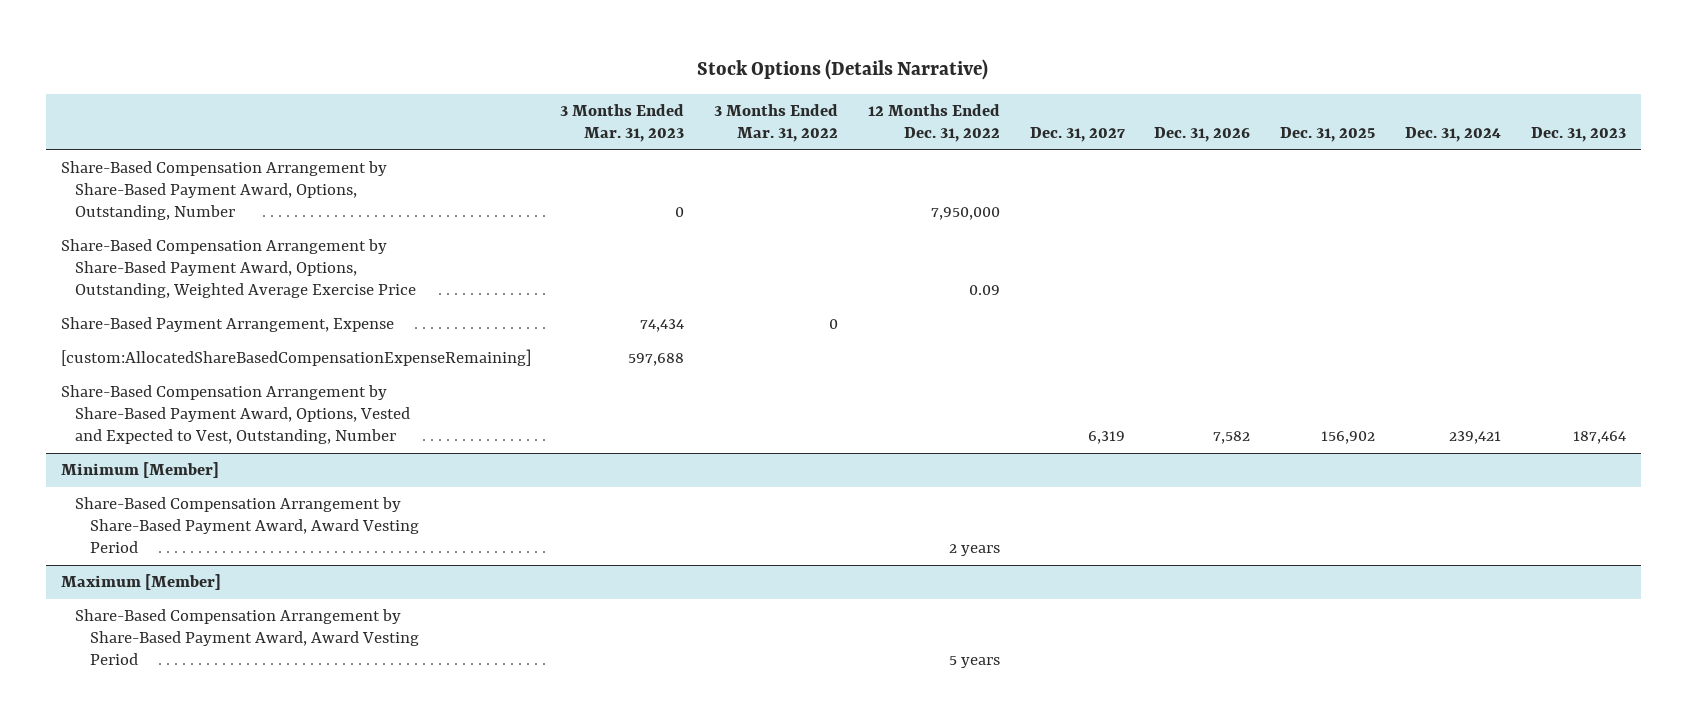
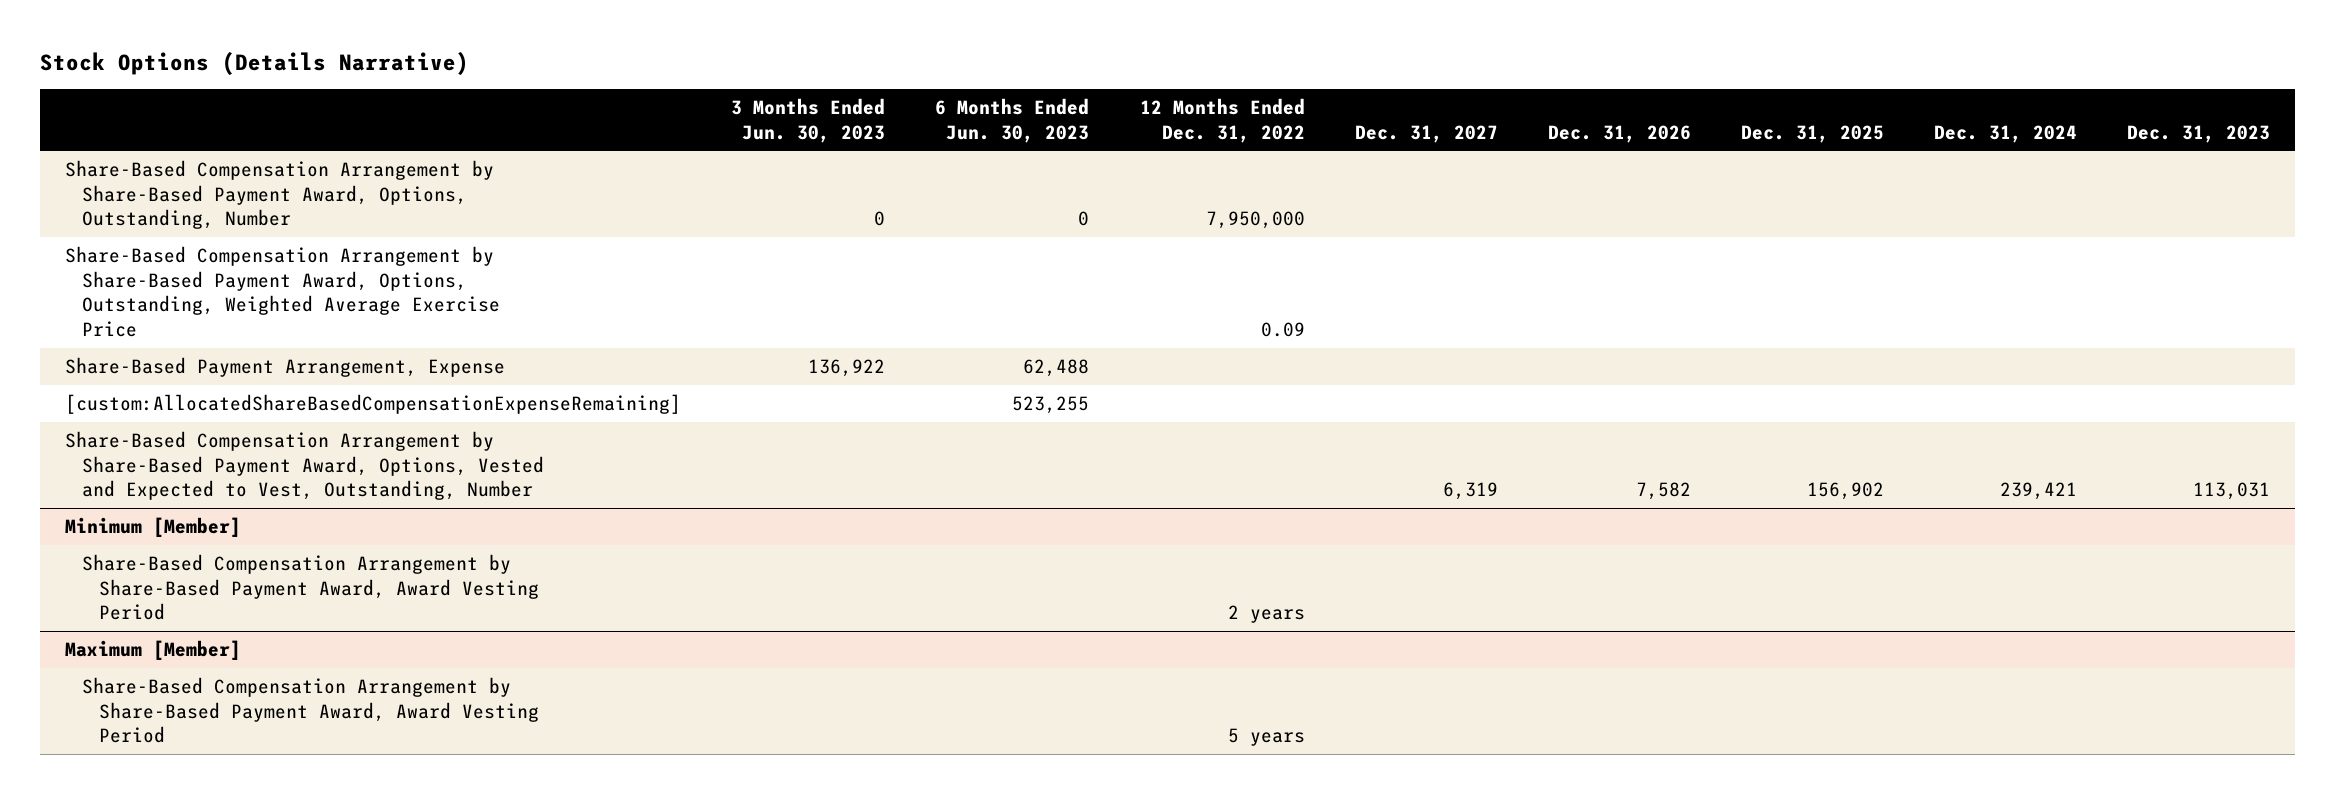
- | 3 Months Ended Mar. 31, 2023 | 3 Months Ended Mar. 31, 2022 | 12 Months Ended Dec. 31, 2022 | Dec. 31, 2027 | Dec. 31, 2026 | Dec. 31, 2025 | Dec. 31, 2024 | Dec. 31, 2023
+ | 3 Months Ended Jun. 30, 2023 | 6 Months Ended Jun. 30, 2023 | 12 Months Ended Dec. 31, 2022 | Dec. 31, 2027 | Dec. 31, 2026 | Dec. 31, 2025 | Dec. 31, 2024 | Dec. 31, 2023
- Share-Based Compensation Arrangement by Share-Based Payment Award, Options, Vested and Expected to Vest, Outstanding, Number | | | | 6,319 | 7,582 | 156,902 | 239,421 | 187,464
+ Share-Based Compensation Arrangement by Share-Based Payment Award, Options, Vested and Expected to Vest, Outstanding, Number | | | | 6,319 | 7,582 | 156,902 | 239,421 | 113,031

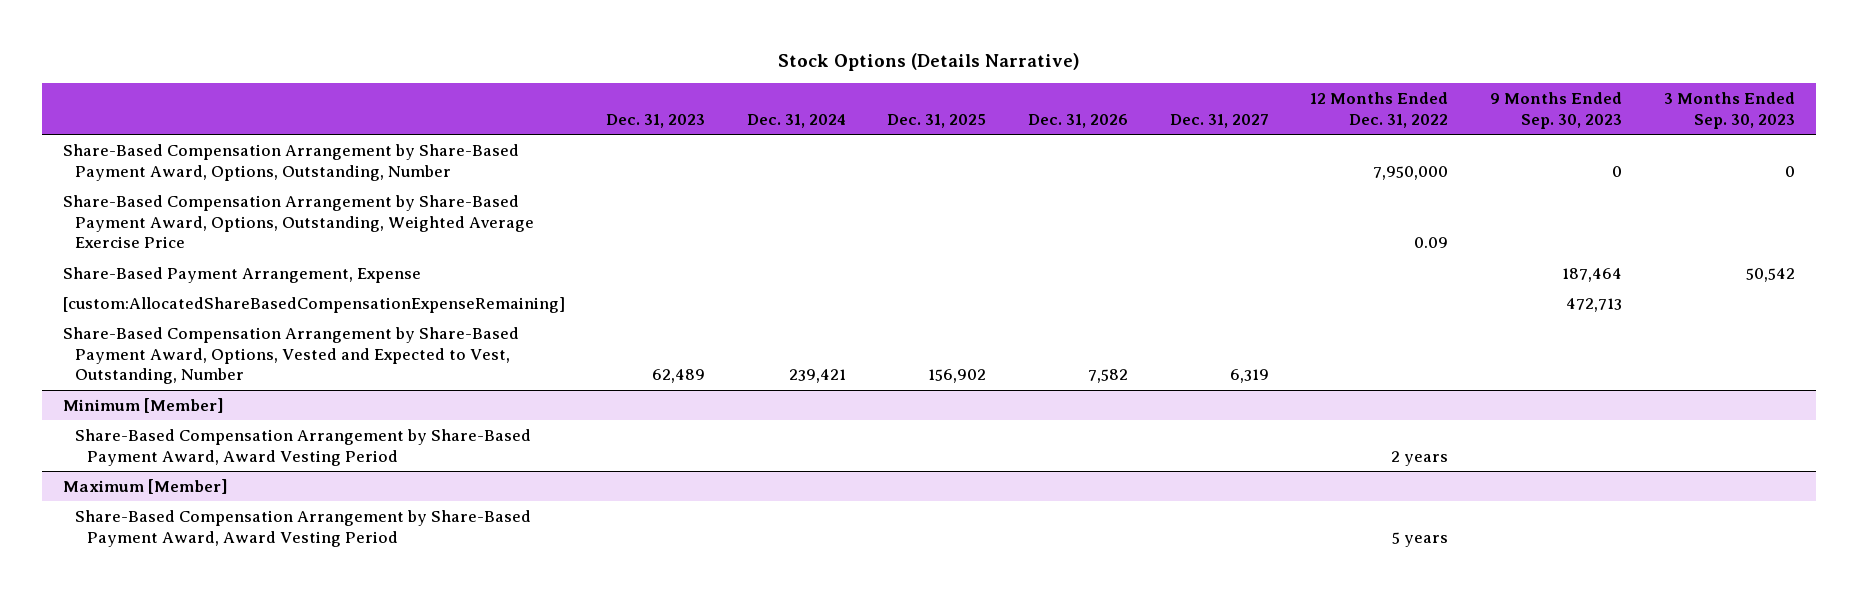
- | 3 Months Ended Jun. 30, 2023 | 6 Months Ended Jun. 30, 2023 | 12 Months Ended Dec. 31, 2022 | Dec. 31, 2027 | Dec. 31, 2026 | Dec. 31, 2025 | Dec. 31, 2024 | Dec. 31, 2023
+ | Dec. 31, 2023 | Dec. 31, 2024 | Dec. 31, 2025 | Dec. 31, 2026 | Dec. 31, 2027 | 12 Months Ended Dec. 31, 2022 | 9 Months Ended Sep. 30, 2023 | 3 Months Ended Sep. 30, 2023
- Share-Based Compensation Arrangement by Share-Based Payment Award, Options, Vested and Expected to Vest, Outstanding, Number | | | | 6,319 | 7,582 | 156,902 | 239,421 | 113,031
+ Share-Based Compensation Arrangement by Share-Based Payment Award, Options, Vested and Expected to Vest, Outstanding, Number | 62,489 | 239,421 | 156,902 | 7,582 | 6,319 | | |

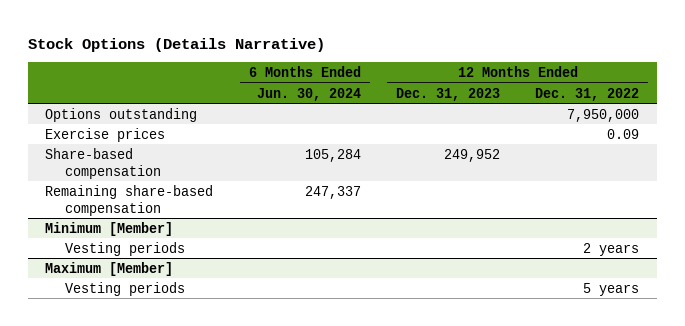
- | Dec. 31, 2023 | Dec. 31, 2024 | Dec. 31, 2025 | Dec. 31, 2026 | Dec. 31, 2027 | 12 Months Ended Dec. 31, 2022 | 9 Months Ended Sep. 30, 2023 | 3 Months Ended Sep. 30, 2023
+ | 6 Months Ended Jun. 30, 2024 | 12 Months Ended Dec. 31, 2023 | 12 Months Ended Dec. 31, 2022
- Share-Based Compensation Arrangement by Share-Based Payment Award, Options, Outstanding, Number | | | | | | 7,950,000 | 0 | 0
- Share-Based Compensation Arrangement by Share-Based Payment Award, Options, Outstanding, Weighted Average Exercise Price | | | | | | 0.09 | |
- Share-Based Payment Arrangement, Expense | | | | | | | 187,464 | 50,542
- [custom:AllocatedShareBasedCompensationExpenseRemaining] | | | | | | | 472,713 |
- Share-Based Compensation Arrangement by Share-Based Payment Award, Options, Vested and Expected to Vest, Outstanding, Number | 62,489 | 239,421 | 156,902 | 7,582 | 6,319 | | |
+ Options outstanding | | | 7,950,000
+ Exercise prices | | | 0.09
+ Share-based compensation | 105,284 | 249,952 |
+ Remaining share-based compensation | 247,337 | |
@ Minimum [Member]
- Share-Based Compensation Arrangement by Share-Based Payment Award, Award Vesting Period | | | | | | 2 years | |
+ Vesting periods | | | 2 years
@ Maximum [Member]
- Share-Based Compensation Arrangement by Share-Based Payment Award, Award Vesting Period | | | | | | 5 years | |
+ Vesting periods | | | 5 years

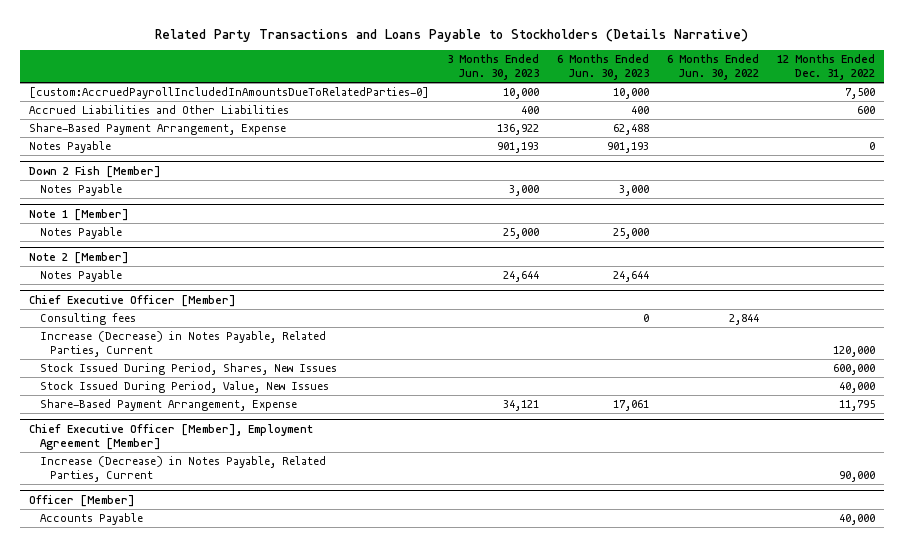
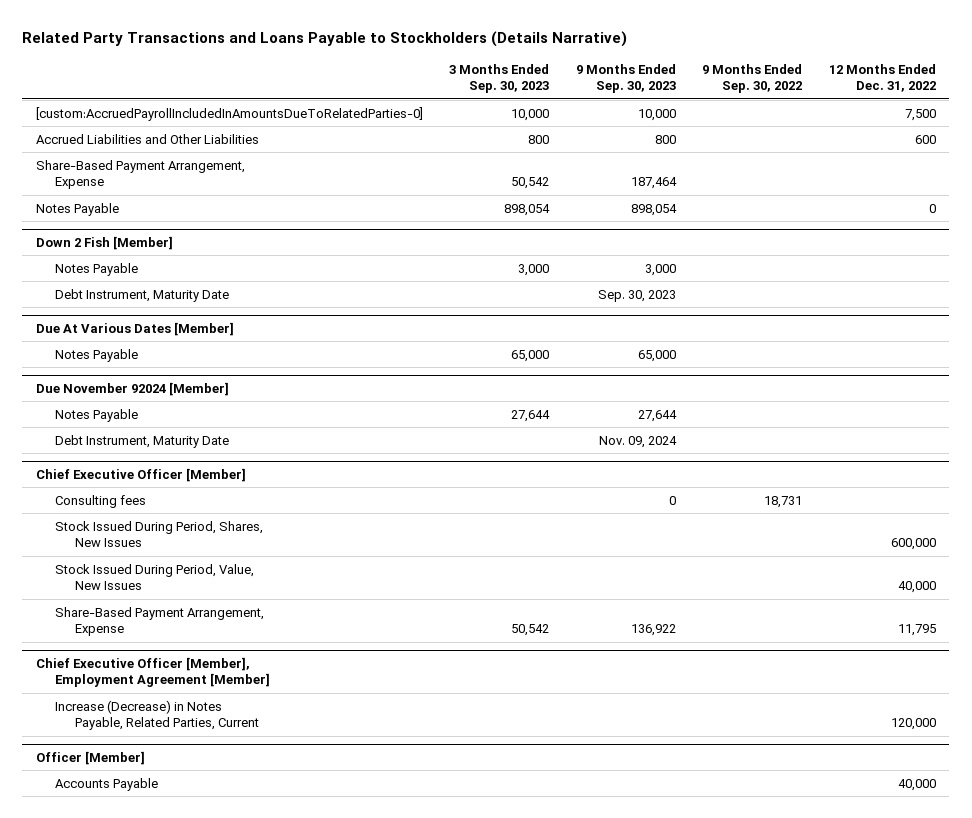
- | 3 Months Ended Jun. 30, 2023 | 6 Months Ended Jun. 30, 2023 | 6 Months Ended Jun. 30, 2022 | 12 Months Ended Dec. 31, 2022
+ | 3 Months Ended Sep. 30, 2023 | 9 Months Ended Sep. 30, 2023 | 9 Months Ended Sep. 30, 2022 | 12 Months Ended Dec. 31, 2022
- Note 1 [Member]
- Notes Payable | 25,000 | 25,000 | |
- Note 2 [Member]
- Notes Payable | 24,644 | 24,644 | |
@ Down 2 Fish [Member]
+ Debt Instrument, Maturity Date | | Sep. 30, 2023 | |
+ Due At Various Dates [Member]
+ Notes Payable | 65,000 | 65,000 | |
+ Due November 92024 [Member]
+ Notes Payable | 27,644 | 27,644 | |
+ Debt Instrument, Maturity Date | | Nov. 09, 2024 | |
@ Chief Executive Officer [Member]
- Increase (Decrease) in Notes Payable, Related Parties, Current | | | | 120,000
@ Chief Executive Officer [Member], Employment Agreement [Member]
- Increase (Decrease) in Notes Payable, Related Parties, Current | | | | 90,000
+ Increase (Decrease) in Notes Payable, Related Parties, Current | | | | 120,000

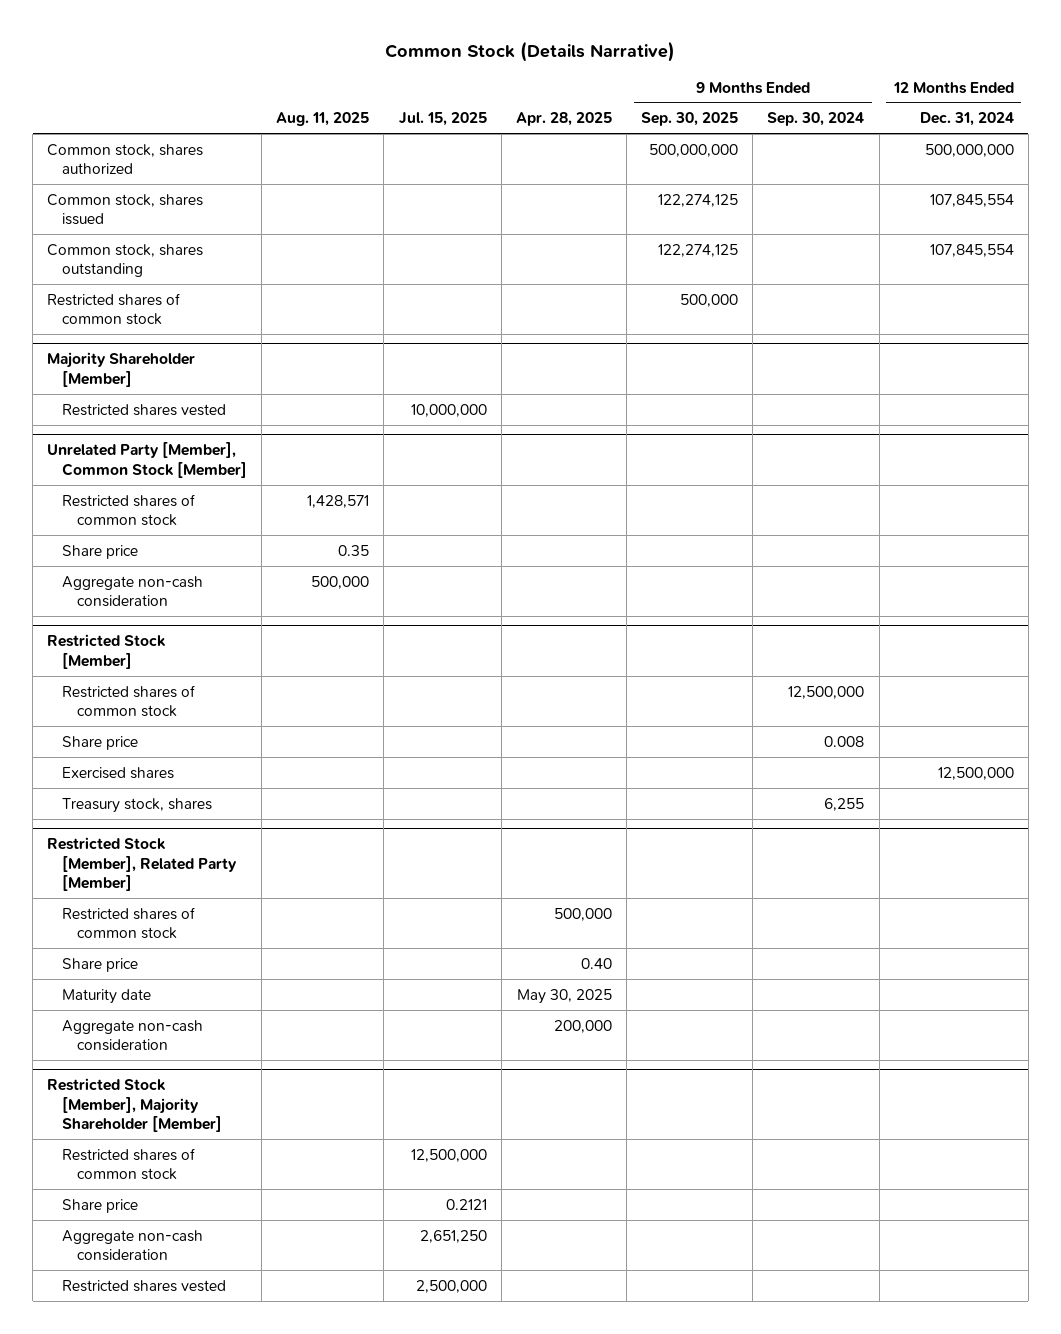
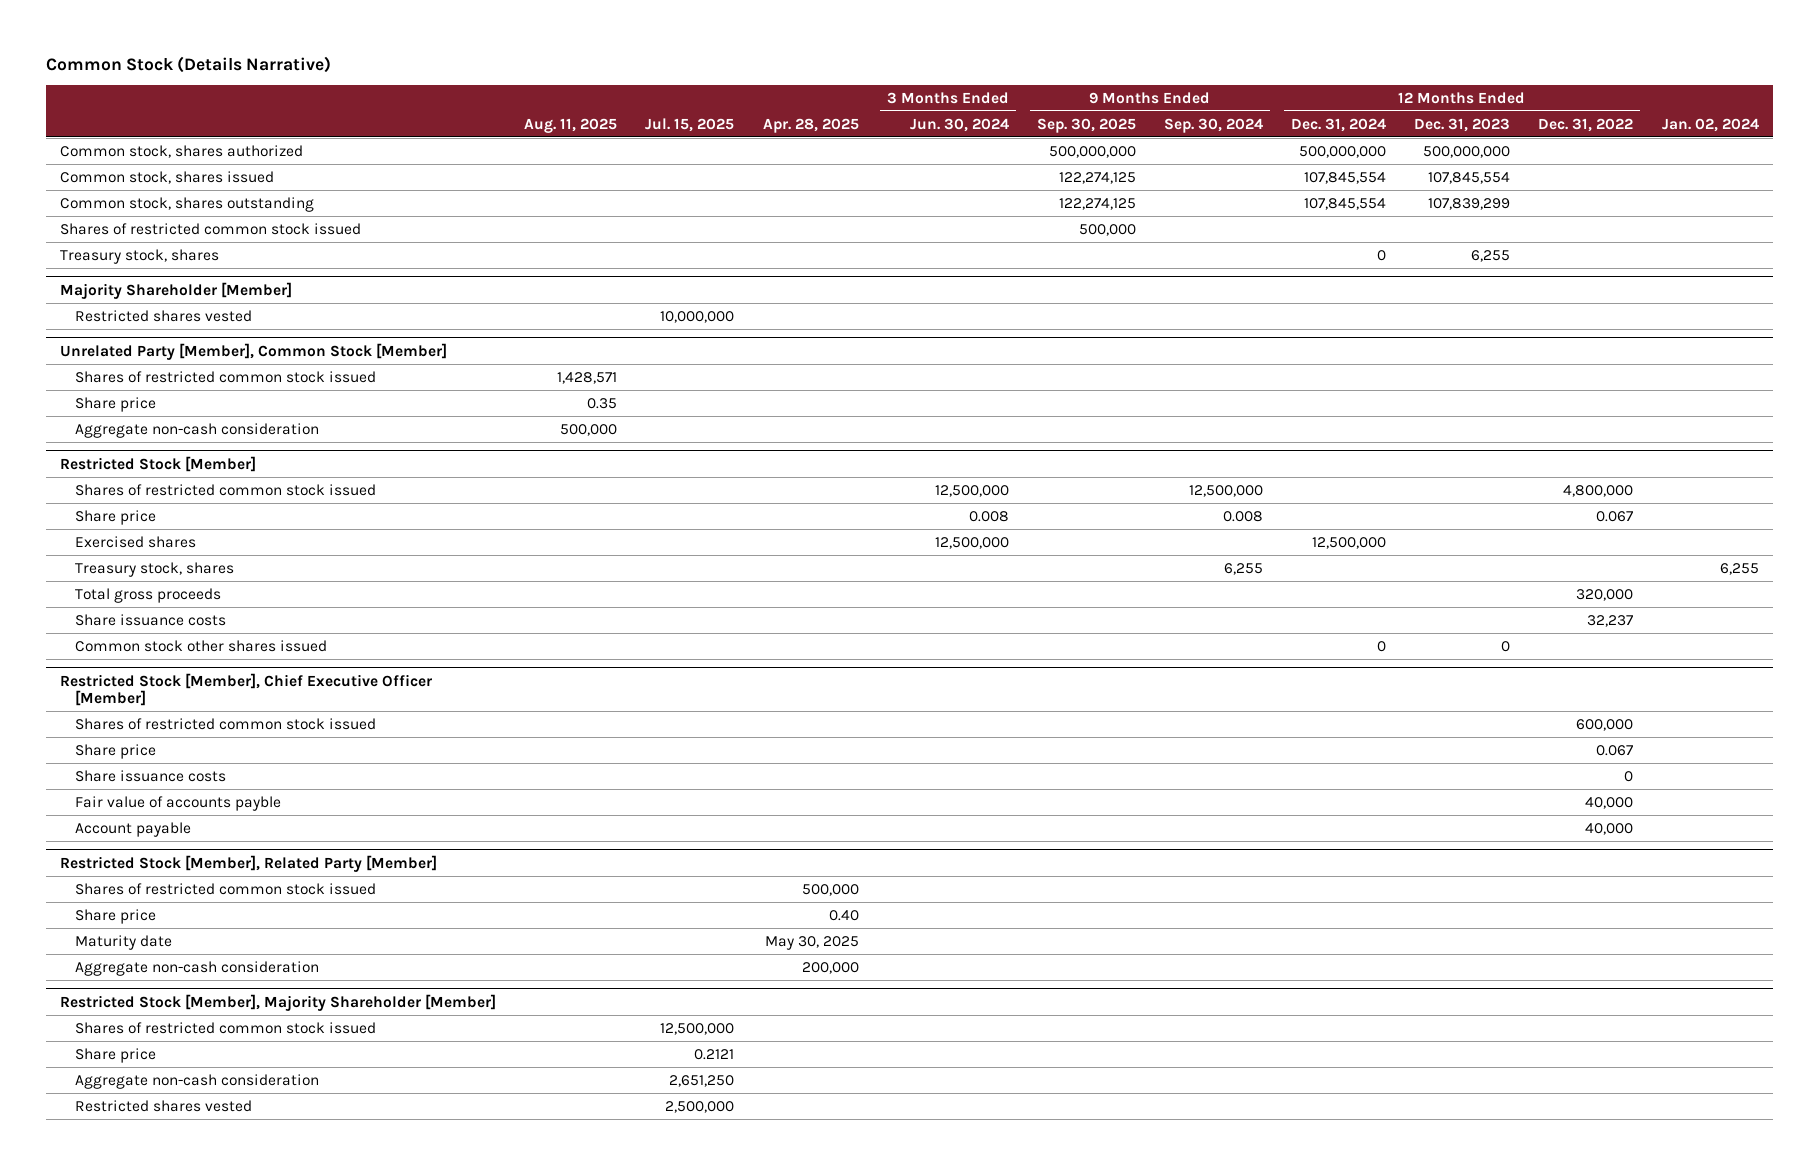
- | Aug. 11, 2025 | Jul. 15, 2025 | Apr. 28, 2025 | 9 Months Ended Sep. 30, 2025 | 9 Months Ended Sep. 30, 2024 | 12 Months Ended Dec. 31, 2024
+ | Aug. 11, 2025 | Jul. 15, 2025 | Apr. 28, 2025 | 3 Months Ended Jun. 30, 2024 | 9 Months Ended Sep. 30, 2025 | 9 Months Ended Sep. 30, 2024 | 12 Months Ended Dec. 31, 2024 | 12 Months Ended Dec. 31, 2023 | 12 Months Ended Dec. 31, 2022 | Jan. 02, 2024
- Restricted shares of common stock | | | | 500,000 | |
+ Shares of restricted common stock issued | | | | | 500,000 | | | | |
+ Treasury stock, shares | | | | | | | 0 | 6,255 | |
@ Unrelated Party [Member], Common Stock [Member]
- Restricted shares of common stock | 1,428,571 | | | | |
+ Shares of restricted common stock issued | 1,428,571 | | | | | | | | |
@ Restricted Stock [Member]
- Restricted shares of common stock | | | | | 12,500,000 |
+ Shares of restricted common stock issued | | | | 12,500,000 | | 12,500,000 | | | 4,800,000 |
+ Total gross proceeds | | | | | | | | | 320,000 |
+ Share issuance costs | | | | | | | | | 32,237 |
+ Common stock other shares issued | | | | | | | 0 | 0 | |
+ Restricted Stock [Member], Chief Executive Officer [Member]
+ Shares of restricted common stock issued | | | | | | | | | 600,000 |
+ Share price | | | | | | | | | 0.067 |
+ Share issuance costs | | | | | | | | | 0 |
+ Fair value of accounts payble | | | | | | | | | 40,000 |
+ Account payable | | | | | | | | | 40,000 |
@ Restricted Stock [Member], Related Party [Member]
- Restricted shares of common stock | | | 500,000 | | |
+ Shares of restricted common stock issued | | | 500,000 | | | | | | |
@ Restricted Stock [Member], Majority Shareholder [Member]
- Restricted shares of common stock | | 12,500,000 | | | |
+ Shares of restricted common stock issued | | 12,500,000 | | | | | | | |

